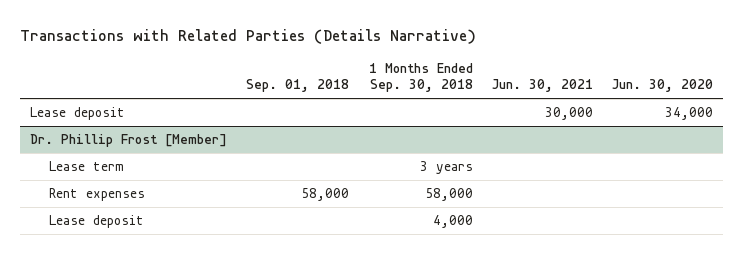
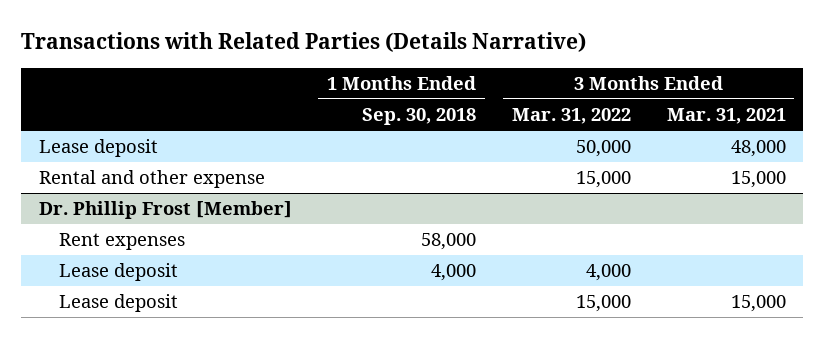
- | Sep. 01, 2018 | 1 Months Ended Sep. 30, 2018 | Jun. 30, 2021 | Jun. 30, 2020
+ | 1 Months Ended Sep. 30, 2018 | 3 Months Ended Mar. 31, 2022 | 3 Months Ended Mar. 31, 2021
+ Rental and other expense | | 15,000 | 15,000
@ Dr. Phillip Frost [Member]
- Lease term | | 3 years | |
+ Lease deposit | | 15,000 | 15,000

